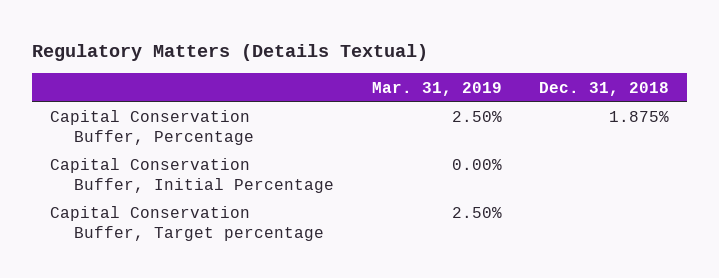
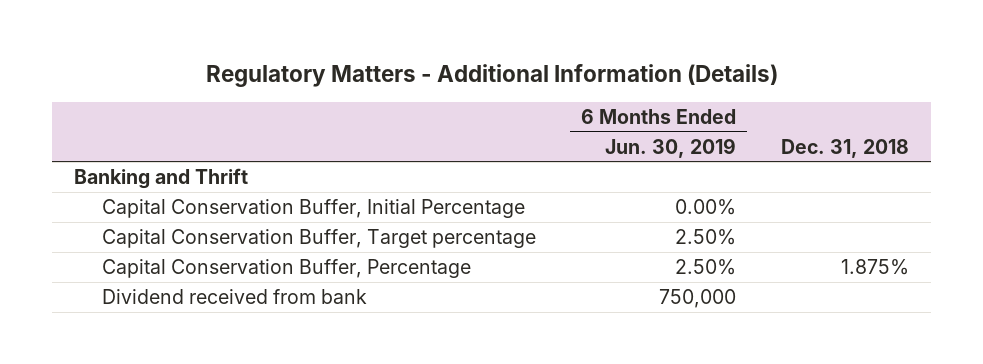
- Regulatory Matters (Details Textual)
+ Regulatory Matters - Additional Information (Details)
- | Mar. 31, 2019 | Dec. 31, 2018
+ | 6 Months Ended Jun. 30, 2019 | Dec. 31, 2018
+ Banking and Thrift
moved down: Capital Conservation Buffer, Percentage | 2.50% | 1.875%
+ Dividend received from bank | 750,000 |

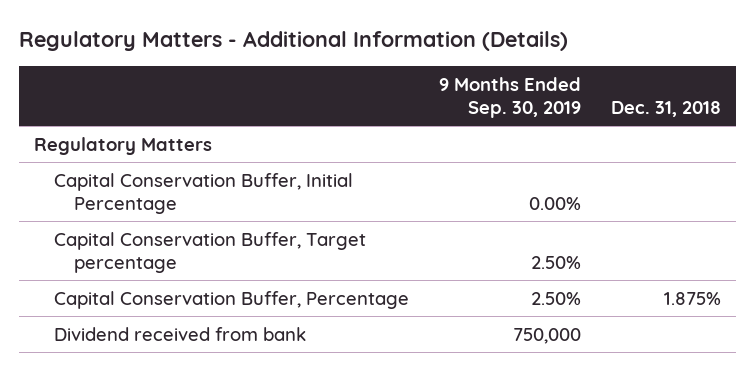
- | 6 Months Ended Jun. 30, 2019 | Dec. 31, 2018
+ | 9 Months Ended Sep. 30, 2019 | Dec. 31, 2018
- Banking and Thrift
+ Regulatory Matters

